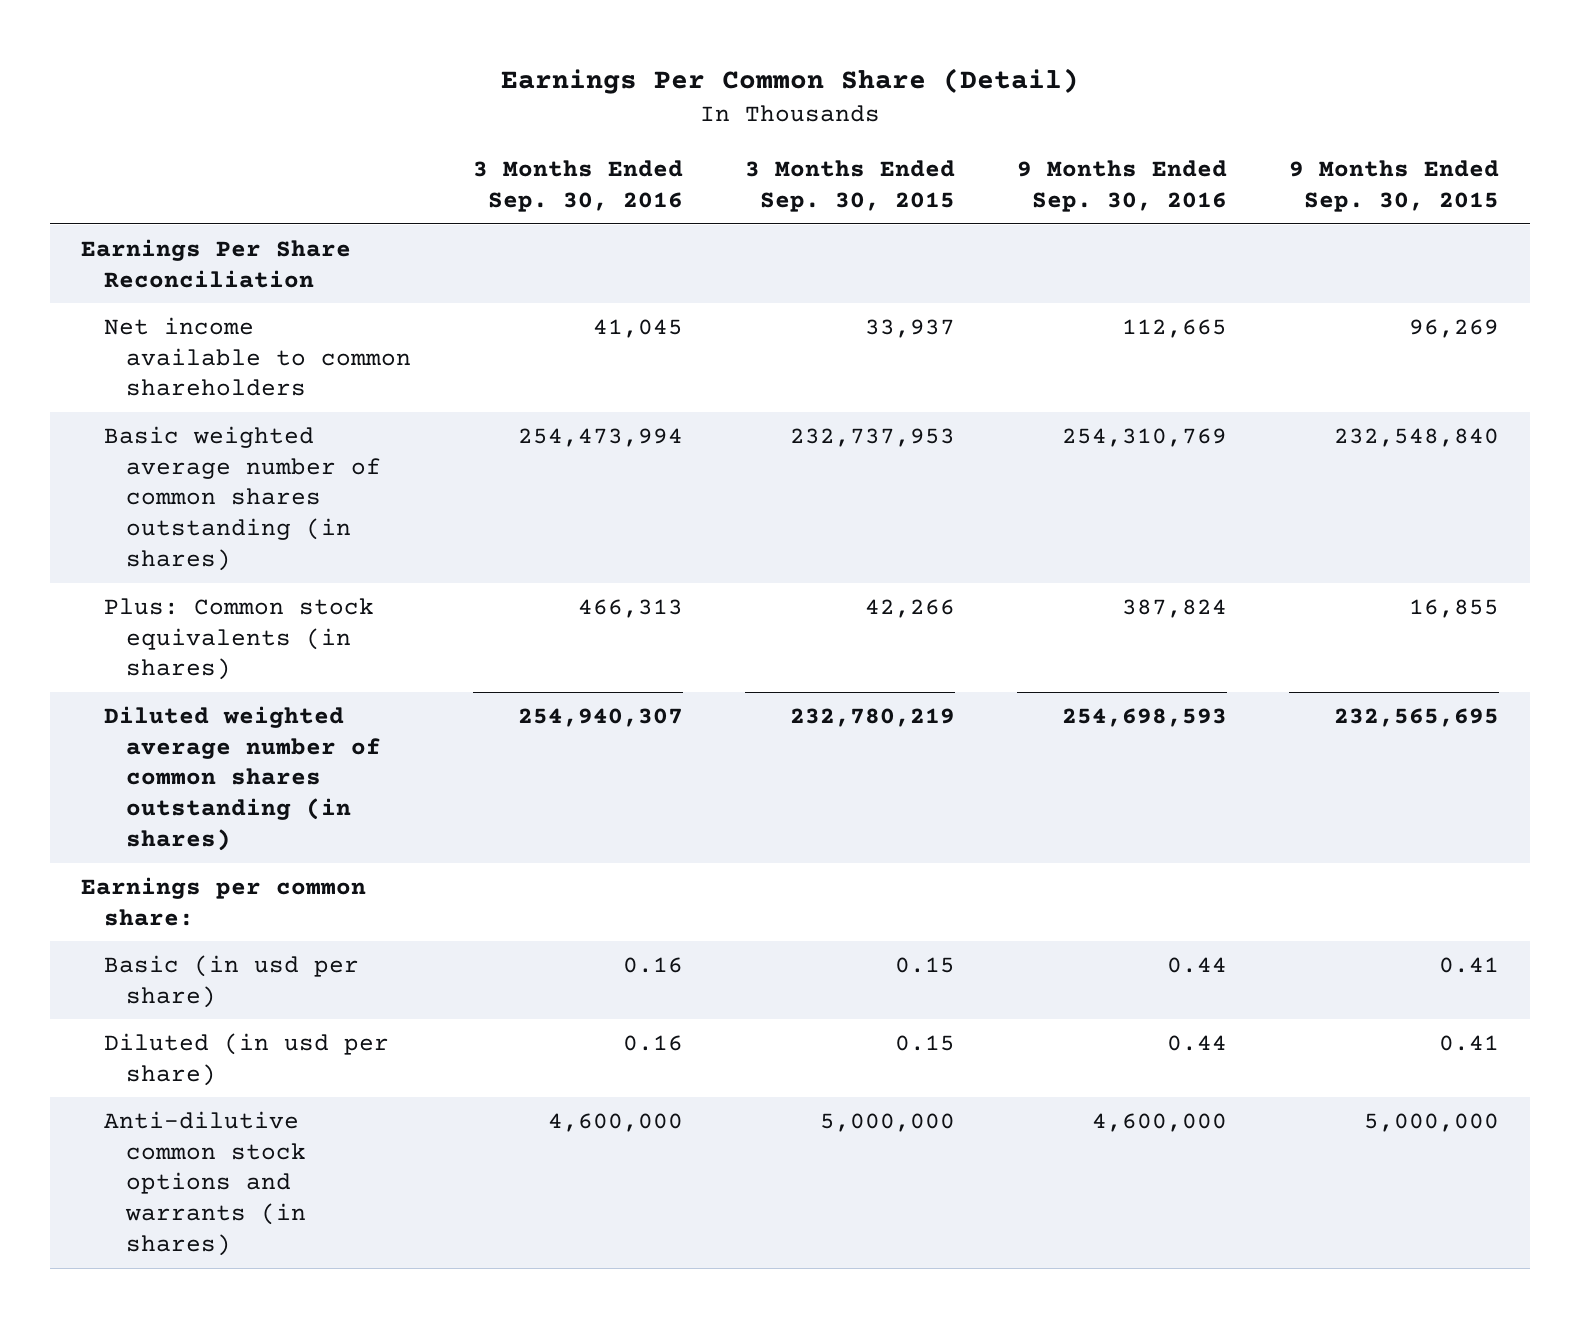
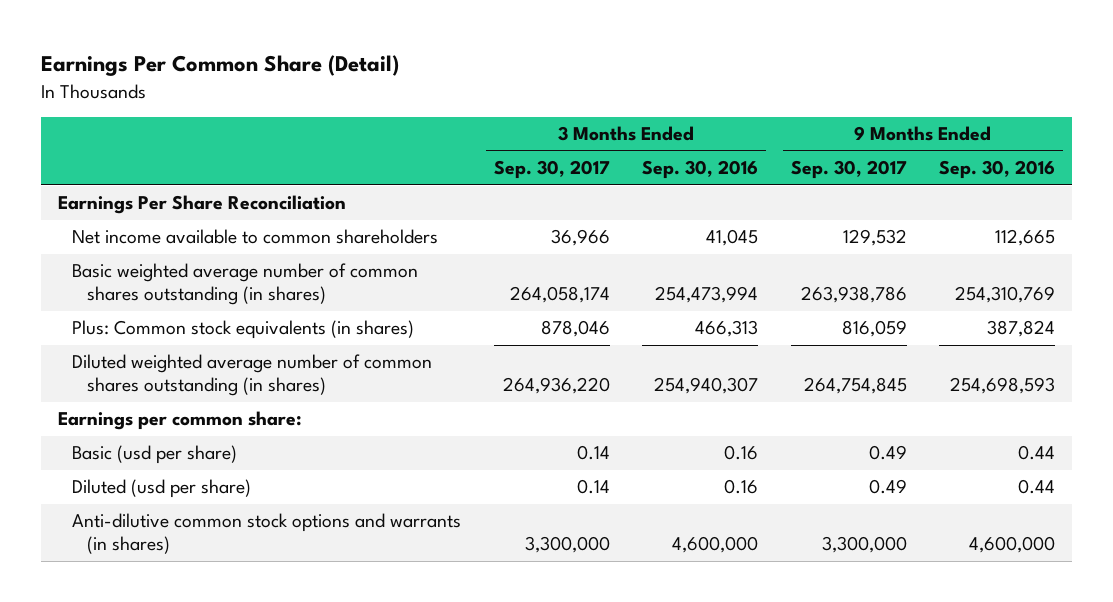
- | 3 Months Ended Sep. 30, 2016 | 3 Months Ended Sep. 30, 2015 | 9 Months Ended Sep. 30, 2016 | 9 Months Ended Sep. 30, 2015
+ | 3 Months Ended Sep. 30, 2017 | 3 Months Ended Sep. 30, 2016 | 9 Months Ended Sep. 30, 2017 | 9 Months Ended Sep. 30, 2016
- Basic (in usd per share) | 0.16 | 0.15 | 0.44 | 0.41
- Diluted (in usd per share) | 0.16 | 0.15 | 0.44 | 0.41
+ Basic (usd per share) | 0.14 | 0.16 | 0.49 | 0.44
+ Diluted (usd per share) | 0.14 | 0.16 | 0.49 | 0.44

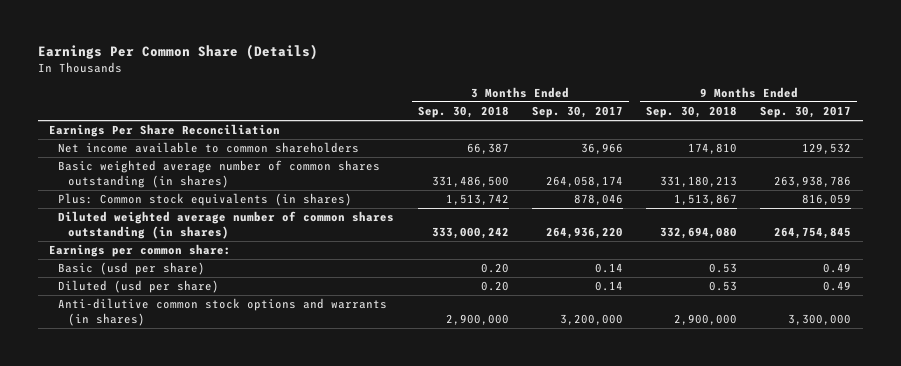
- Earnings Per Common Share (Detail)
+ Earnings Per Common Share (Details)
- | 3 Months Ended Sep. 30, 2017 | 3 Months Ended Sep. 30, 2016 | 9 Months Ended Sep. 30, 2017 | 9 Months Ended Sep. 30, 2016
+ | 3 Months Ended Sep. 30, 2018 | 3 Months Ended Sep. 30, 2017 | 9 Months Ended Sep. 30, 2018 | 9 Months Ended Sep. 30, 2017
- Anti-dilutive common stock options and warrants (in shares) | 3,300,000 | 4,600,000 | 3,300,000 | 4,600,000
+ Anti-dilutive common stock options and warrants (in shares) | 2,900,000 | 3,200,000 | 2,900,000 | 3,300,000

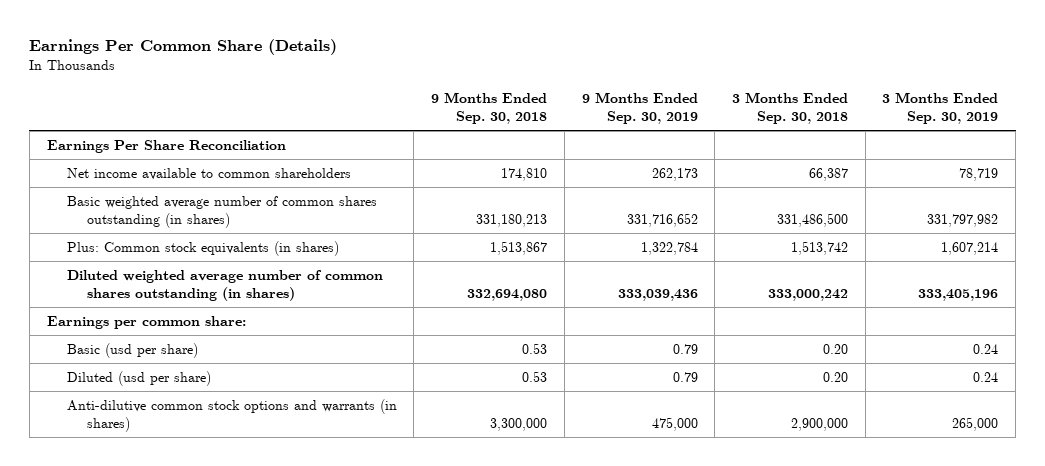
- | 3 Months Ended Sep. 30, 2018 | 3 Months Ended Sep. 30, 2017 | 9 Months Ended Sep. 30, 2018 | 9 Months Ended Sep. 30, 2017
+ | 9 Months Ended Sep. 30, 2018 | 9 Months Ended Sep. 30, 2019 | 3 Months Ended Sep. 30, 2018 | 3 Months Ended Sep. 30, 2019
- Anti-dilutive common stock options and warrants (in shares) | 2,900,000 | 3,200,000 | 2,900,000 | 3,300,000
+ Anti-dilutive common stock options and warrants (in shares) | 3,300,000 | 475,000 | 2,900,000 | 265,000

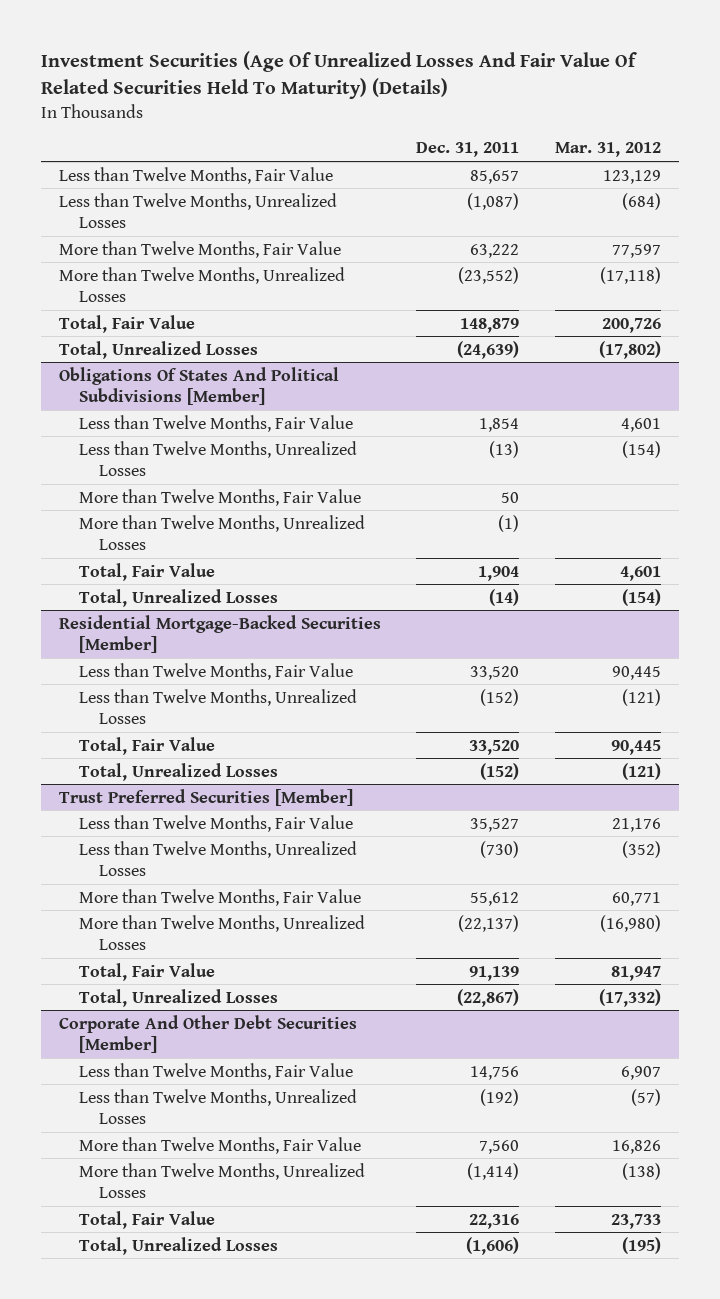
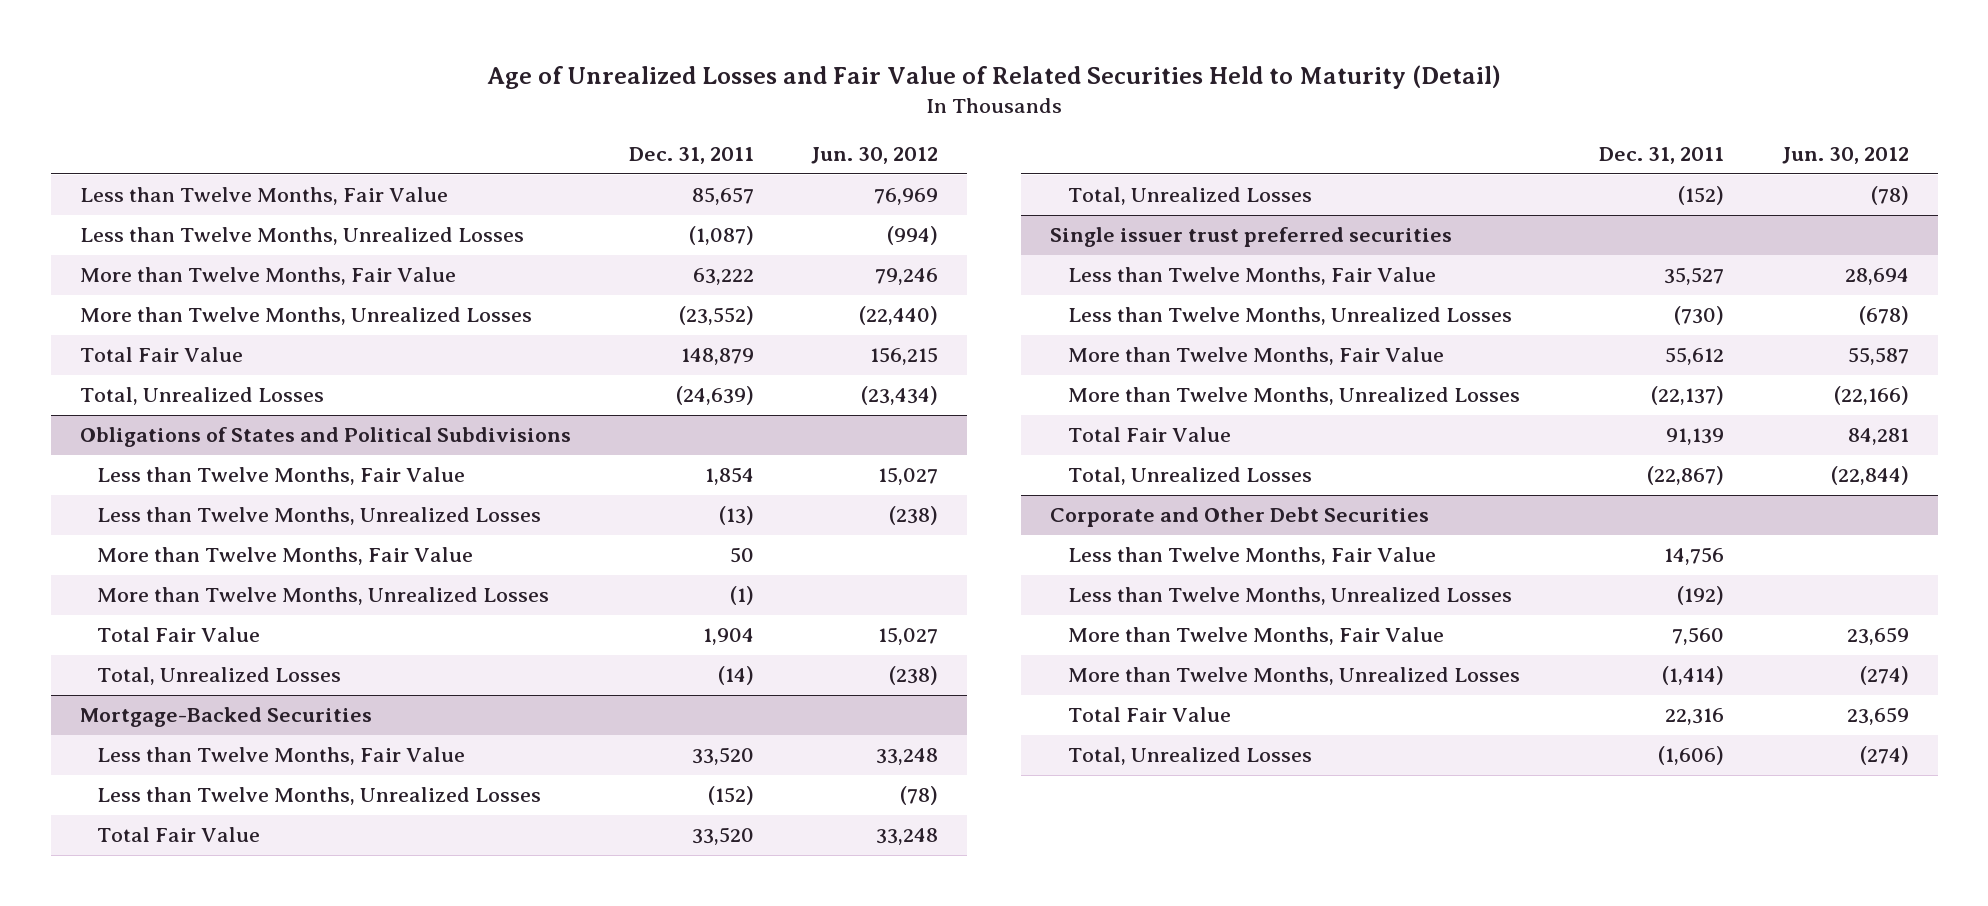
- Investment Securities (Age Of Unrealized Losses And Fair Value Of Related Securities Held To Maturity) (Details)
+ Age of Unrealized Losses and Fair Value of Related Securities Held to Maturity (Detail)
- | Dec. 31, 2011 | Mar. 31, 2012
+ | Dec. 31, 2011 | Jun. 30, 2012
- Total, Fair Value | 148,879 | 200,726
+ Total Fair Value | 148,879 | 156,215
- Obligations Of States And Political Subdivisions [Member]
+ Obligations of States and Political Subdivisions
- Total, Fair Value | 1,904 | 4,601
+ Total Fair Value | 1,904 | 15,027
- Residential Mortgage-Backed Securities [Member]
+ Mortgage-Backed Securities
- Total, Fair Value | 33,520 | 90,445
+ Total Fair Value | 33,520 | 33,248
- Trust Preferred Securities [Member]
+ Single issuer trust preferred securities
- Total, Fair Value | 91,139 | 81,947
+ Total Fair Value | 91,139 | 84,281
- Corporate And Other Debt Securities [Member]
+ Corporate and Other Debt Securities
- Total, Fair Value | 22,316 | 23,733
+ Total Fair Value | 22,316 | 23,659

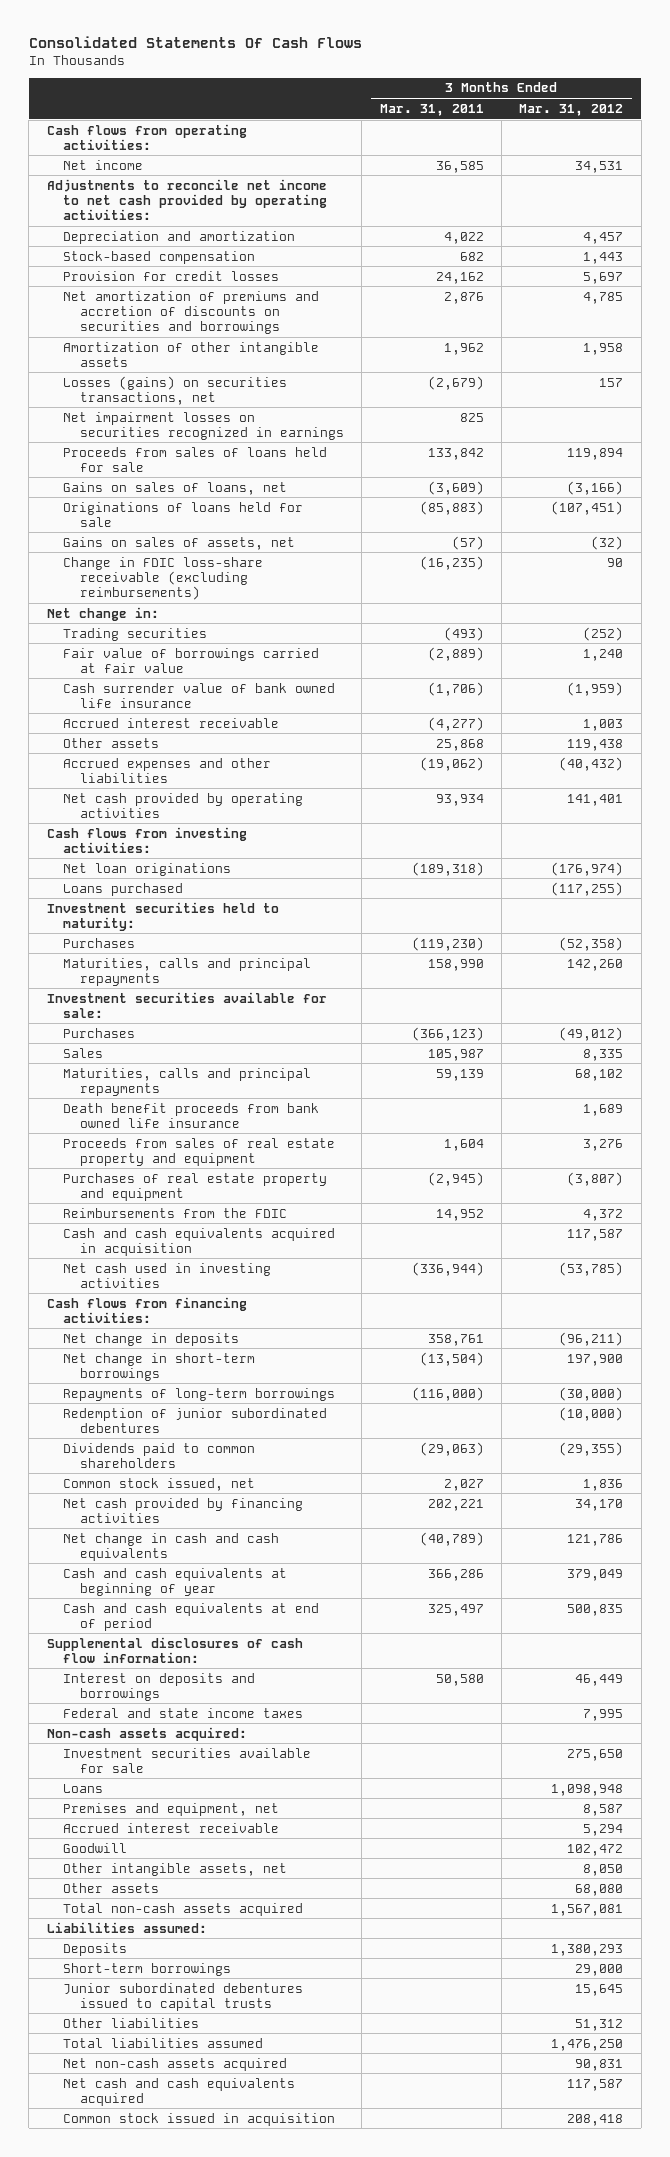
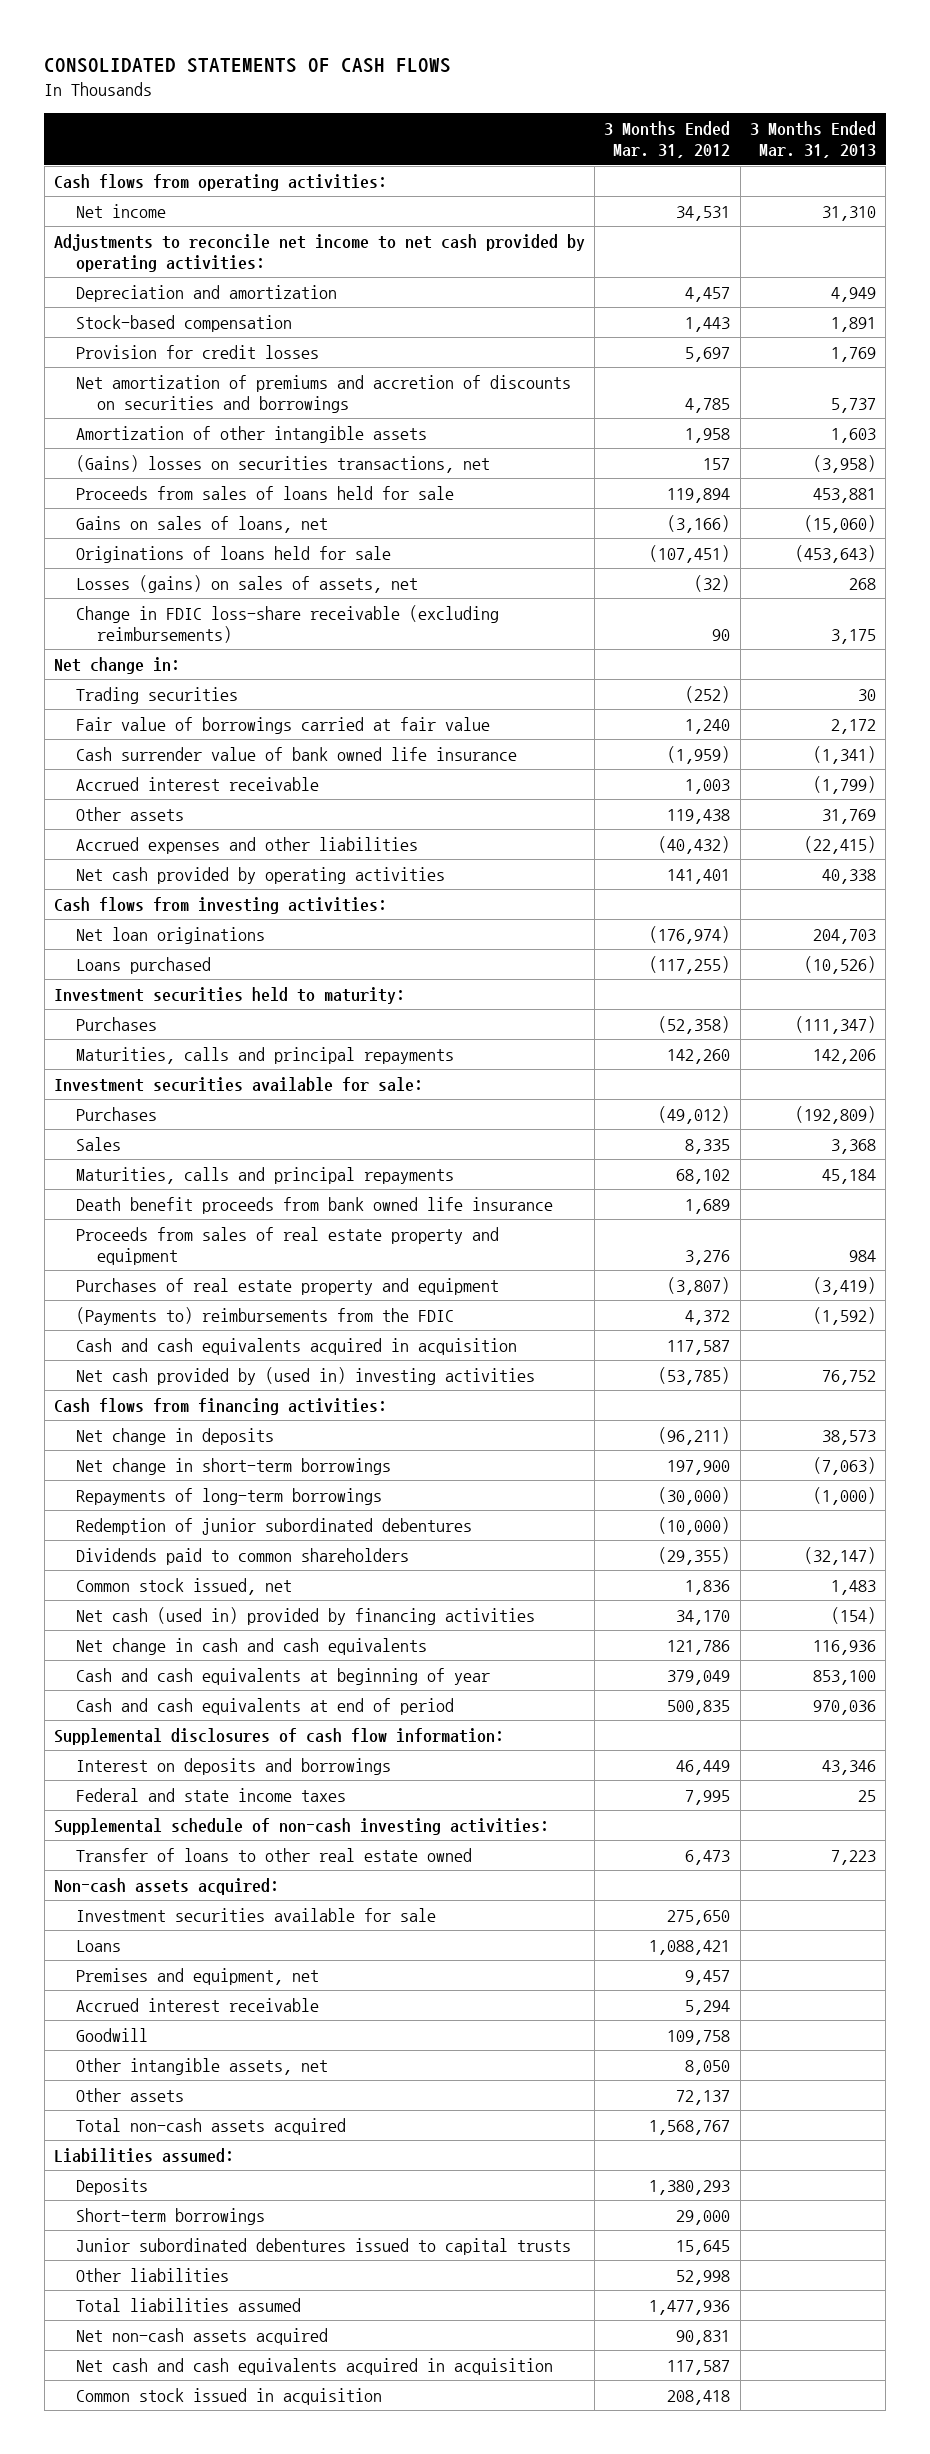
- Consolidated Statements Of Cash Flows
+ CONSOLIDATED STATEMENTS OF CASH FLOWS
- | 3 Months Ended Mar. 31, 2011 | 3 Months Ended Mar. 31, 2012
+ | 3 Months Ended Mar. 31, 2012 | 3 Months Ended Mar. 31, 2013
- Losses (gains) on securities transactions, net | (2,679) | 157
- Net impairment losses on securities recognized in earnings | 825 |
+ (Gains) losses on securities transactions, net | 157 | (3,958)
- Gains on sales of assets, net | (57) | (32)
+ Losses (gains) on sales of assets, net | (32) | 268
- Reimbursements from the FDIC | 14,952 | 4,372
+ (Payments to) reimbursements from the FDIC | 4,372 | (1,592)
- Net cash used in investing activities | (336,944) | (53,785)
+ Net cash provided by (used in) investing activities | (53,785) | 76,752
- Net cash provided by financing activities | 202,221 | 34,170
+ Net cash (used in) provided by financing activities | 34,170 | (154)
+ Supplemental schedule of non-cash investing activities:
+ Transfer of loans to other real estate owned | 6,473 | 7,223
- Loans | | 1,098,948
- Premises and equipment, net | | 8,587
+ Loans | 1,088,421 |
+ Premises and equipment, net | 9,457 |
- Goodwill | | 102,472
+ Goodwill | 109,758 |
- Other assets | | 68,080
- Total non-cash assets acquired | | 1,567,081
+ Other assets | 72,137 |
+ Total non-cash assets acquired | 1,568,767 |
- Other liabilities | | 51,312
- Total liabilities assumed | | 1,476,250
+ Other liabilities | 52,998 |
+ Total liabilities assumed | 1,477,936 |
- Net cash and cash equivalents acquired | | 117,587
+ Net cash and cash equivalents acquired in acquisition | 117,587 |

